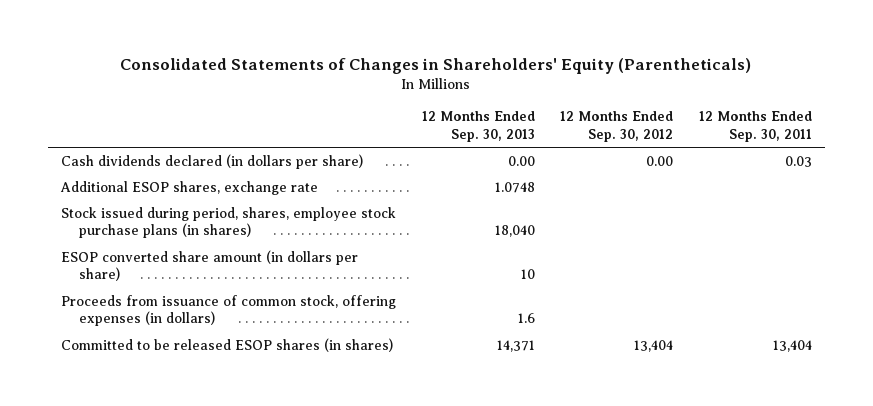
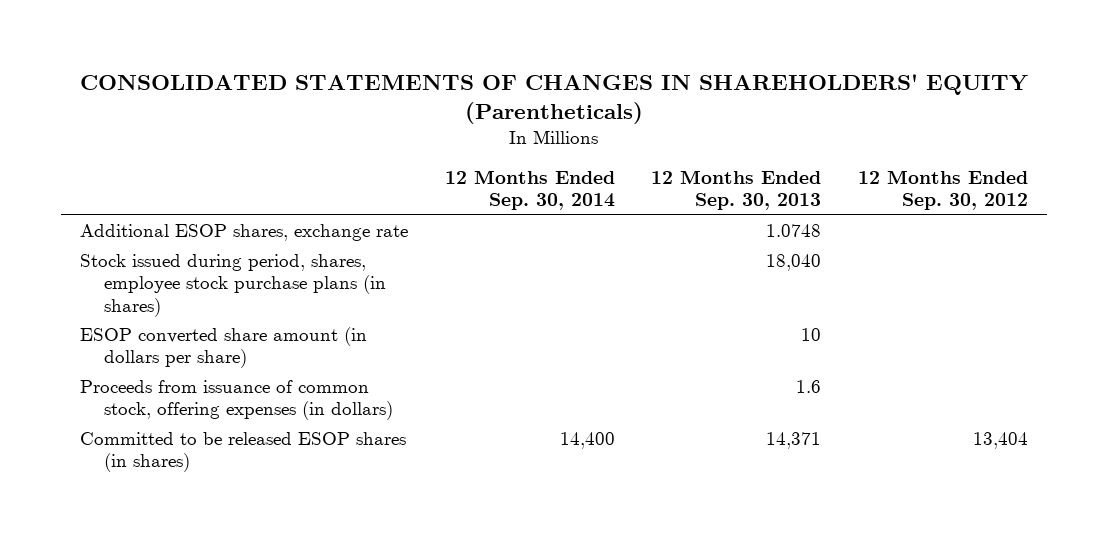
- Consolidated Statements of Changes in Shareholders' Equity (Parentheticals)
+ CONSOLIDATED STATEMENTS OF CHANGES IN SHAREHOLDERS' EQUITY (Parentheticals)
- | 12 Months Ended Sep. 30, 2013 | 12 Months Ended Sep. 30, 2012 | 12 Months Ended Sep. 30, 2011
+ | 12 Months Ended Sep. 30, 2014 | 12 Months Ended Sep. 30, 2013 | 12 Months Ended Sep. 30, 2012
- Cash dividends declared (in dollars per share) | 0.00 | 0.00 | 0.03

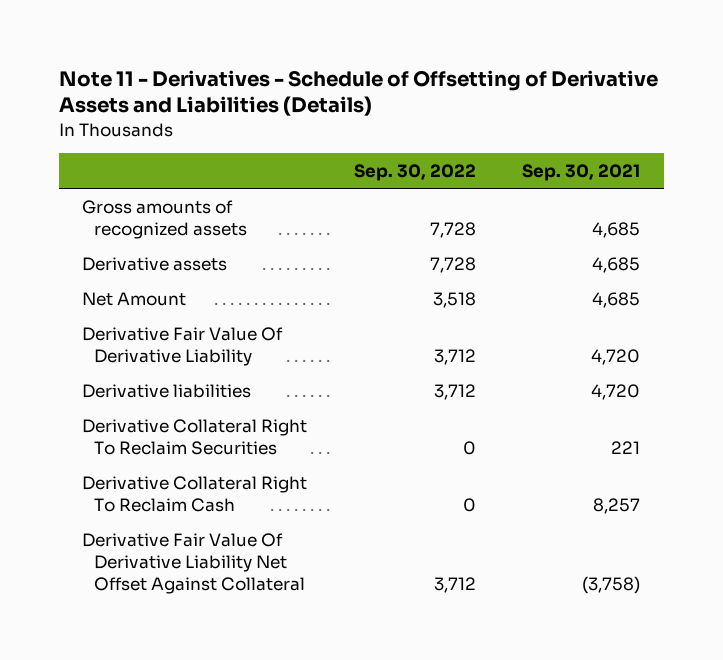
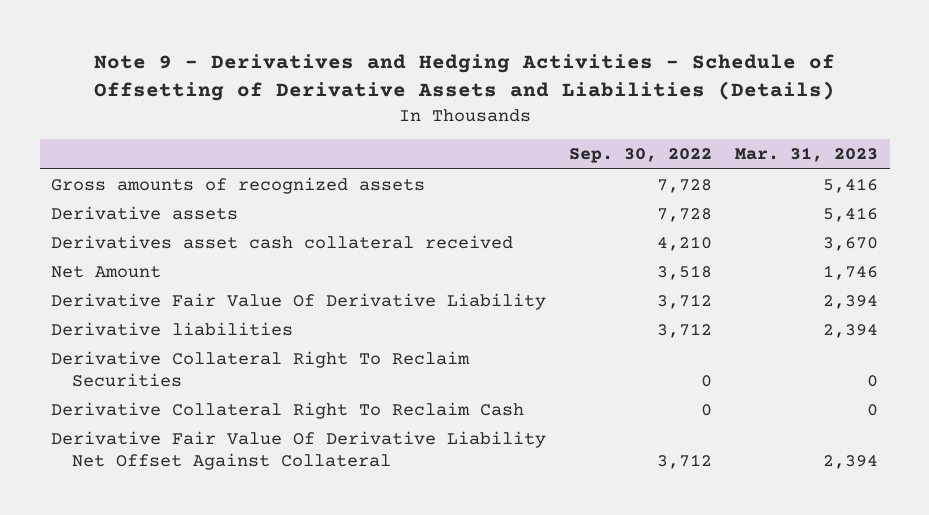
- Note 11 - Derivatives - Schedule of Offsetting of Derivative Assets and Liabilities (Details)
+ Note 9 - Derivatives and Hedging Activities - Schedule of Offsetting of Derivative Assets and Liabilities (Details)
- | Sep. 30, 2022 | Sep. 30, 2021
+ | Sep. 30, 2022 | Mar. 31, 2023
+ Derivatives asset cash collateral received | 4,210 | 3,670

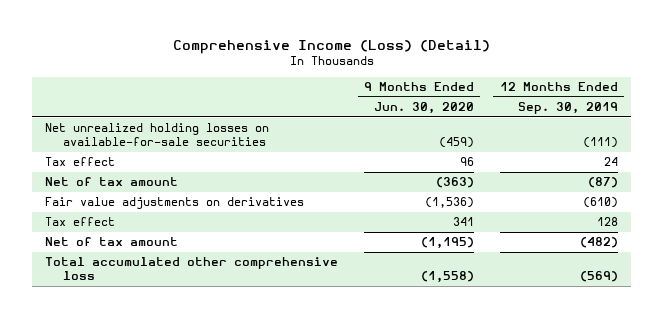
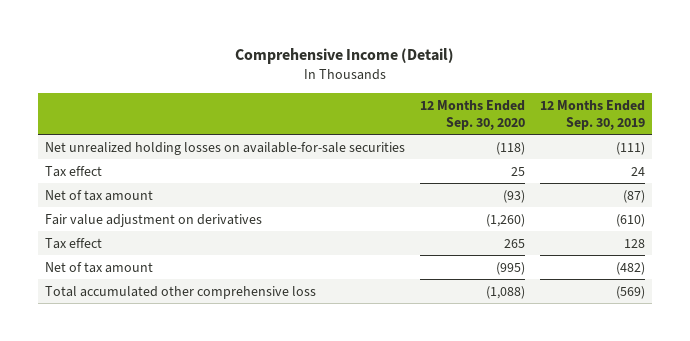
- Comprehensive Income (Loss) (Detail)
+ Comprehensive Income (Detail)
- | 9 Months Ended Jun. 30, 2020 | 12 Months Ended Sep. 30, 2019
+ | 12 Months Ended Sep. 30, 2020 | 12 Months Ended Sep. 30, 2019
- Fair value adjustments on derivatives | (1,536) | (610)
+ Fair value adjustment on derivatives | (1,260) | (610)

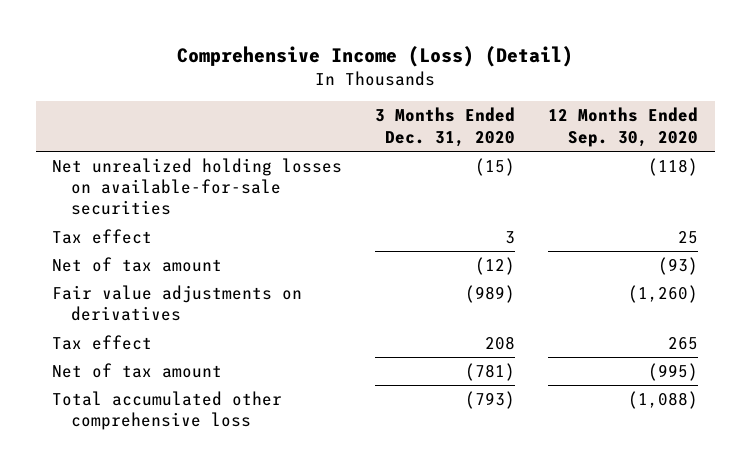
- Comprehensive Income (Detail)
+ Comprehensive Income (Loss) (Detail)
- | 12 Months Ended Sep. 30, 2020 | 12 Months Ended Sep. 30, 2019
+ | 3 Months Ended Dec. 31, 2020 | 12 Months Ended Sep. 30, 2020
- Fair value adjustment on derivatives | (1,260) | (610)
+ Fair value adjustments on derivatives | (989) | (1,260)

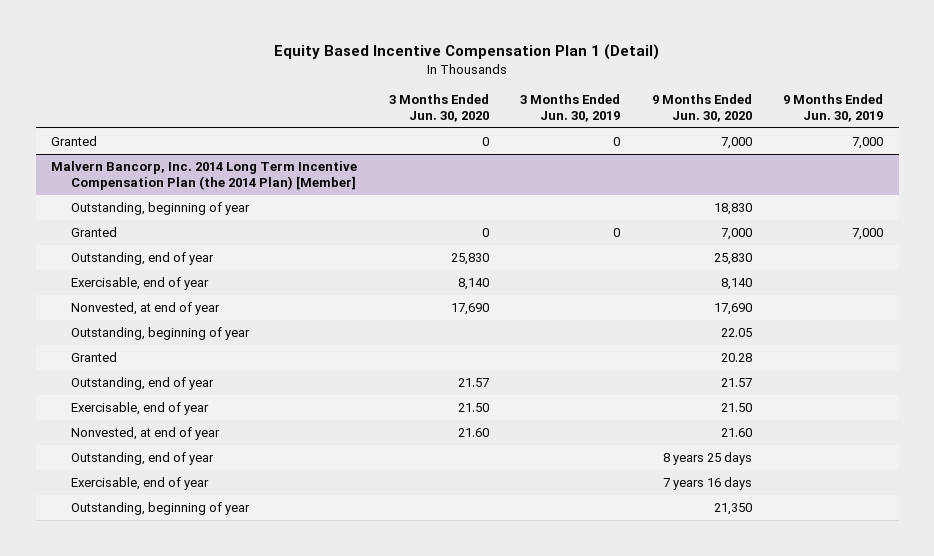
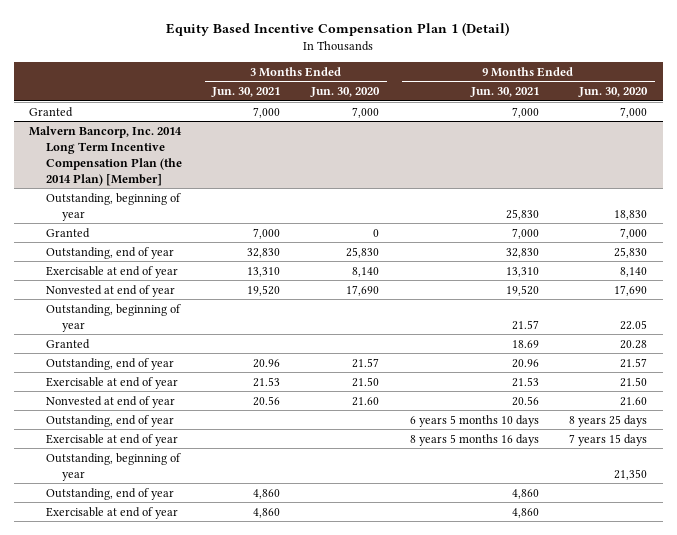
- | 3 Months Ended Jun. 30, 2020 | 3 Months Ended Jun. 30, 2019 | 9 Months Ended Jun. 30, 2020 | 9 Months Ended Jun. 30, 2019
+ | 3 Months Ended Jun. 30, 2021 | 3 Months Ended Jun. 30, 2020 | 9 Months Ended Jun. 30, 2021 | 9 Months Ended Jun. 30, 2020
- Granted | 0 | 0 | 7,000 | 7,000
+ Granted | 7,000 | 7,000 | 7,000 | 7,000
@ Malvern Bancorp, Inc. 2014 Long Term Incentive Compensation Plan (the 2014 Plan) [Member]
- Exercisable, end of year | 8,140 | | 8,140 |
- Nonvested, at end of year | 17,690 | | 17,690 |
+ Exercisable at end of year | 13,310 | 8,140 | 13,310 | 8,140
+ Nonvested at end of year | 19,520 | 17,690 | 19,520 | 17,690
- Exercisable, end of year | 21.50 | | 21.50 |
- Nonvested, at end of year | 21.60 | | 21.60 |
+ Exercisable at end of year | 21.53 | 21.50 | 21.53 | 21.50
+ Nonvested at end of year | 20.56 | 21.60 | 20.56 | 21.60
- Exercisable, end of year | | | 7 years 16 days |
+ Exercisable at end of year | | | 8 years 5 months 16 days | 7 years 15 days
+ Outstanding, end of year | 4,860 | | 4,860 |
+ Exercisable at end of year | 4,860 | | 4,860 |

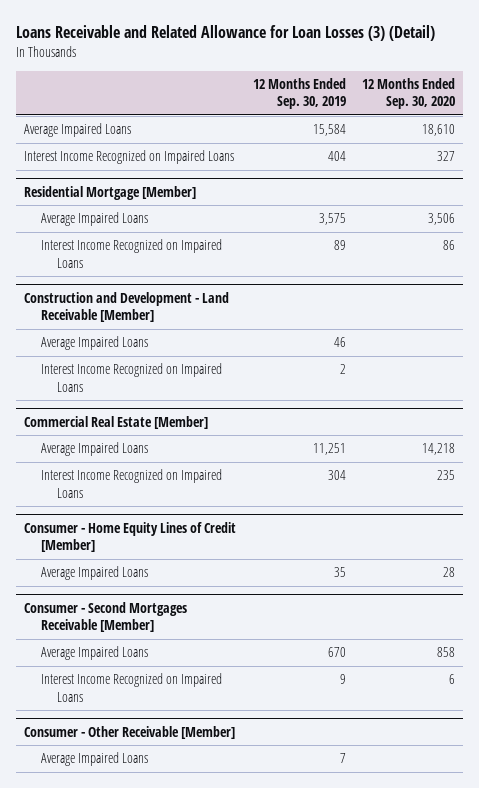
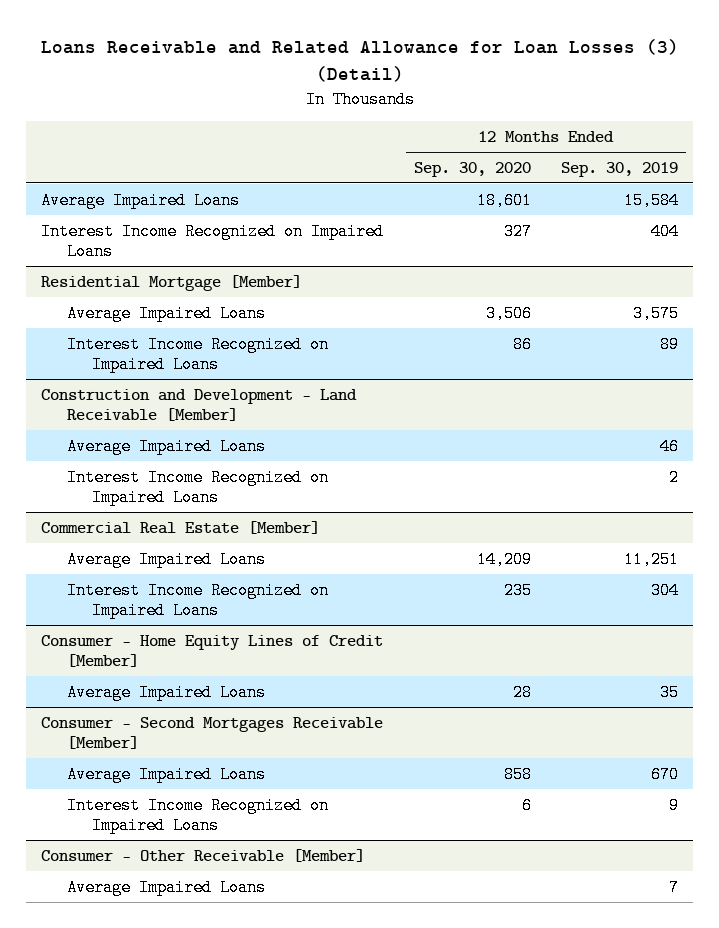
- | 12 Months Ended Sep. 30, 2019 | 12 Months Ended Sep. 30, 2020
+ | 12 Months Ended Sep. 30, 2020 | 12 Months Ended Sep. 30, 2019
- Average Impaired Loans | 15,584 | 18,610
+ Average Impaired Loans | 18,601 | 15,584
@ Commercial Real Estate [Member]
- Average Impaired Loans | 11,251 | 14,218
+ Average Impaired Loans | 14,209 | 11,251

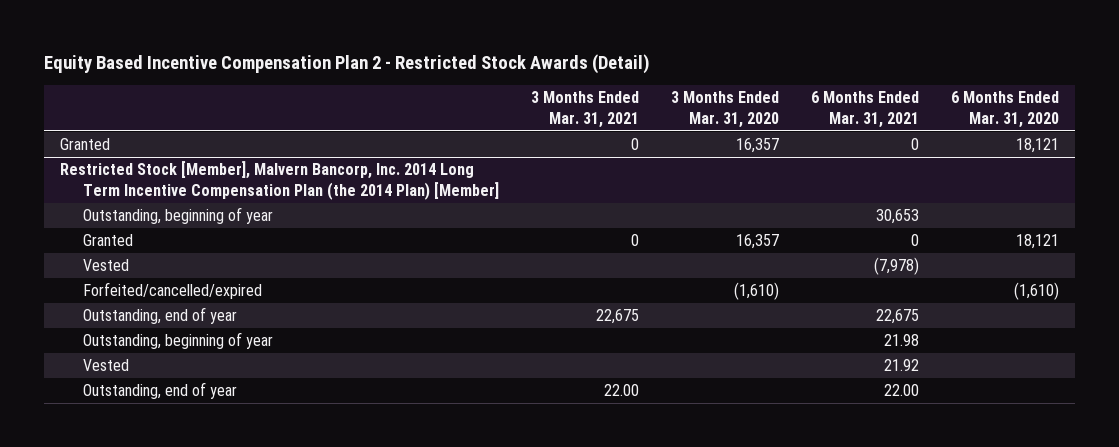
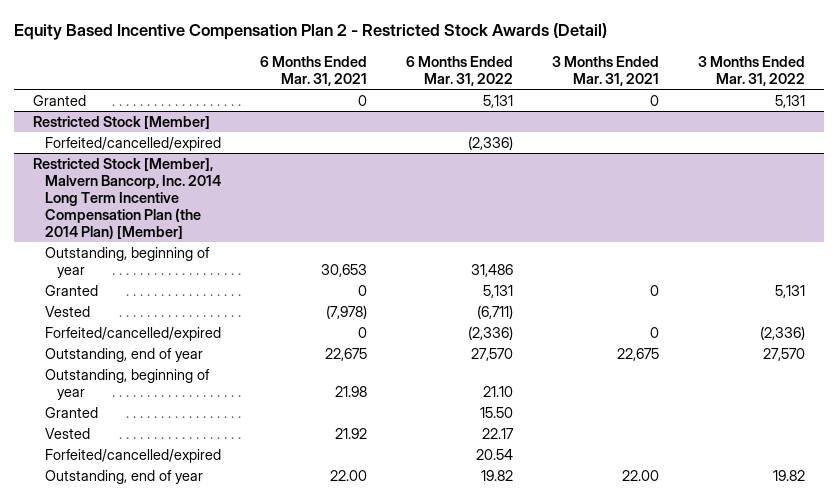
- | 3 Months Ended Mar. 31, 2021 | 3 Months Ended Mar. 31, 2020 | 6 Months Ended Mar. 31, 2021 | 6 Months Ended Mar. 31, 2020
+ | 6 Months Ended Mar. 31, 2021 | 6 Months Ended Mar. 31, 2022 | 3 Months Ended Mar. 31, 2021 | 3 Months Ended Mar. 31, 2022
+ Restricted Stock [Member]
+ Forfeited/cancelled/expired | | (2,336) | |
@ Restricted Stock [Member], Malvern Bancorp, Inc. 2014 Long Term Incentive Compensation Plan (the 2014 Plan) [Member]
+ Forfeited/cancelled/expired | 0 | (2,336) | 0 | (2,336)
+ Granted | | 15.50 | |
moved down: Forfeited/cancelled/expired | | 20.54 | |

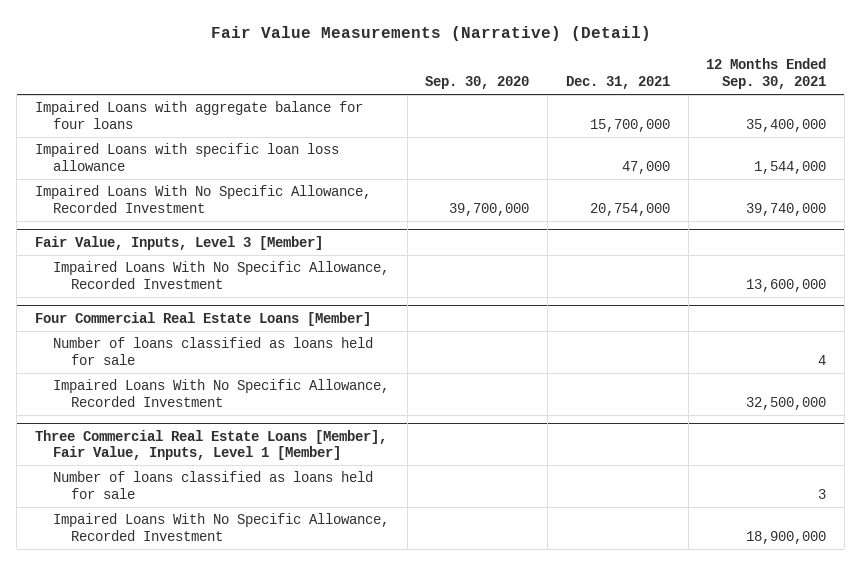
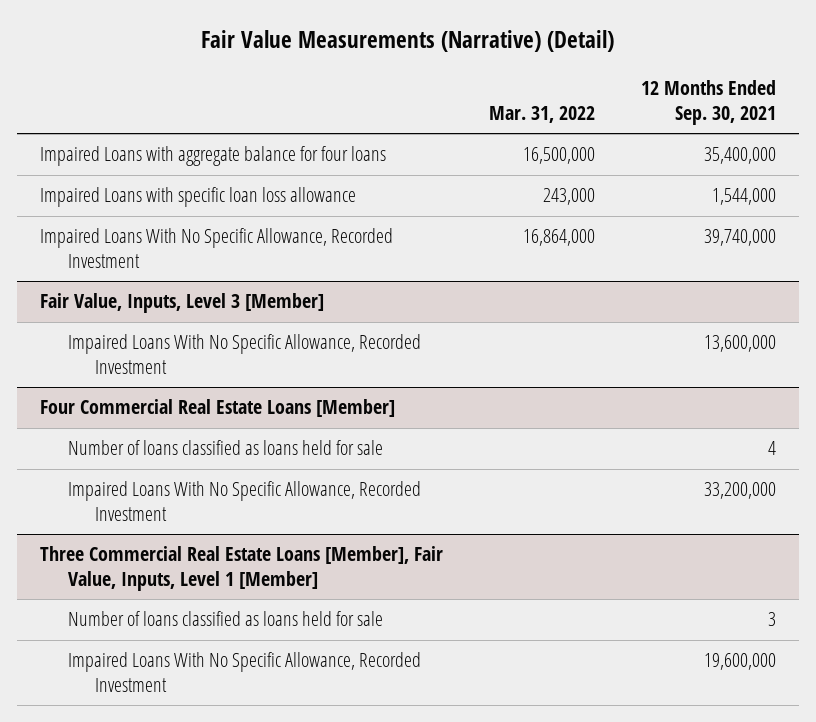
- | Sep. 30, 2020 | Dec. 31, 2021 | 12 Months Ended Sep. 30, 2021
+ | Mar. 31, 2022 | 12 Months Ended Sep. 30, 2021
@ Four Commercial Real Estate Loans [Member]
- Impaired Loans With No Specific Allowance, Recorded Investment | | | 32,500,000
+ Impaired Loans With No Specific Allowance, Recorded Investment | | 33,200,000
@ Three Commercial Real Estate Loans [Member], Fair Value, Inputs, Level 1 [Member]
- Impaired Loans With No Specific Allowance, Recorded Investment | | | 18,900,000
+ Impaired Loans With No Specific Allowance, Recorded Investment | | 19,600,000

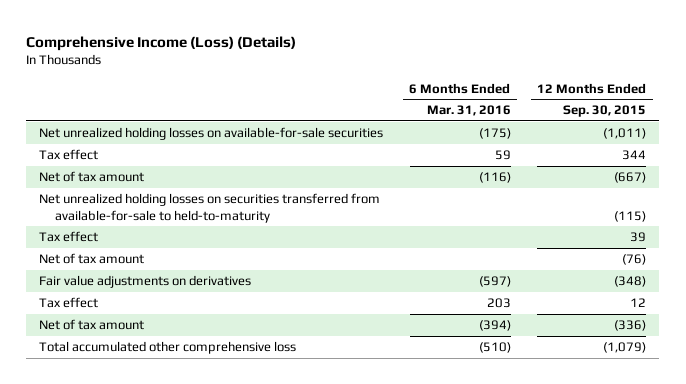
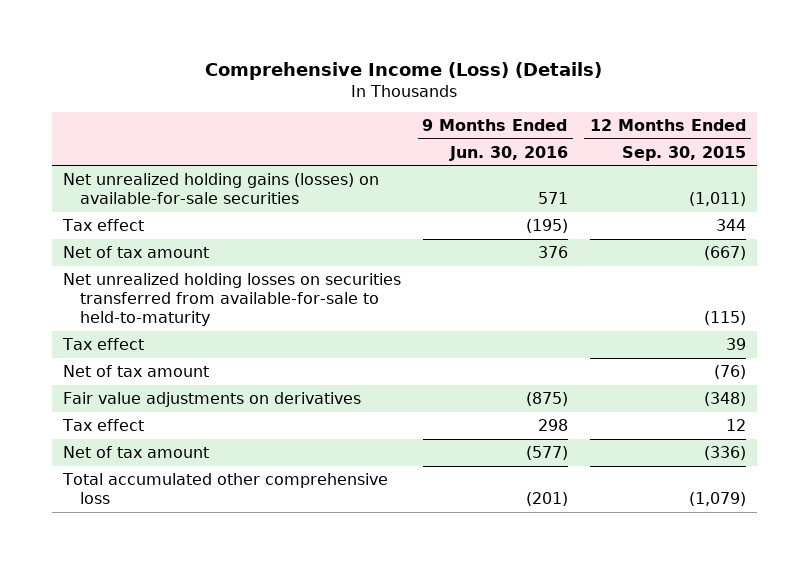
- | 6 Months Ended Mar. 31, 2016 | 12 Months Ended Sep. 30, 2015
+ | 9 Months Ended Jun. 30, 2016 | 12 Months Ended Sep. 30, 2015
- Net unrealized holding losses on available-for-sale securities | (175) | (1,011)
+ Net unrealized holding gains (losses) on available-for-sale securities | 571 | (1,011)

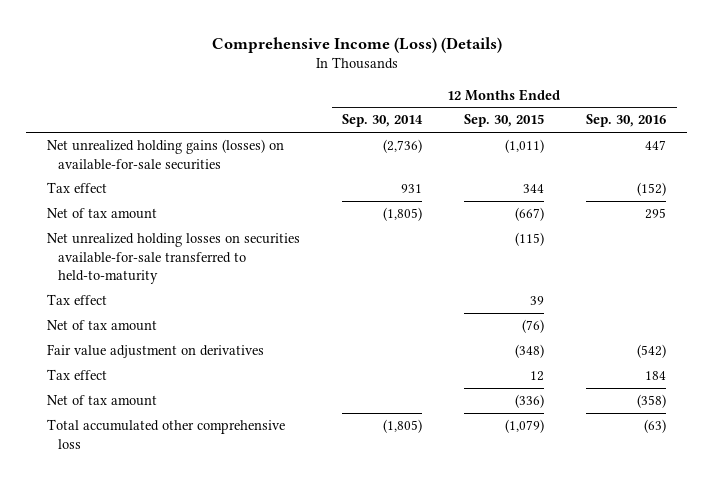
- | 9 Months Ended Jun. 30, 2016 | 12 Months Ended Sep. 30, 2015
+ | 12 Months Ended Sep. 30, 2014 | 12 Months Ended Sep. 30, 2015 | 12 Months Ended Sep. 30, 2016
- Net unrealized holding losses on securities transferred from available-for-sale to held-to-maturity | | (115)
+ Net unrealized holding losses on securities available-for-sale transferred to held-to-maturity | | (115) |
- Fair value adjustments on derivatives | (875) | (348)
+ Fair value adjustment on derivatives | | (348) | (542)

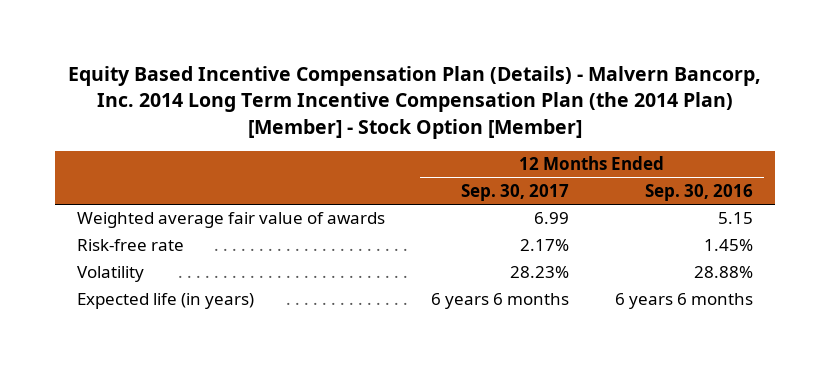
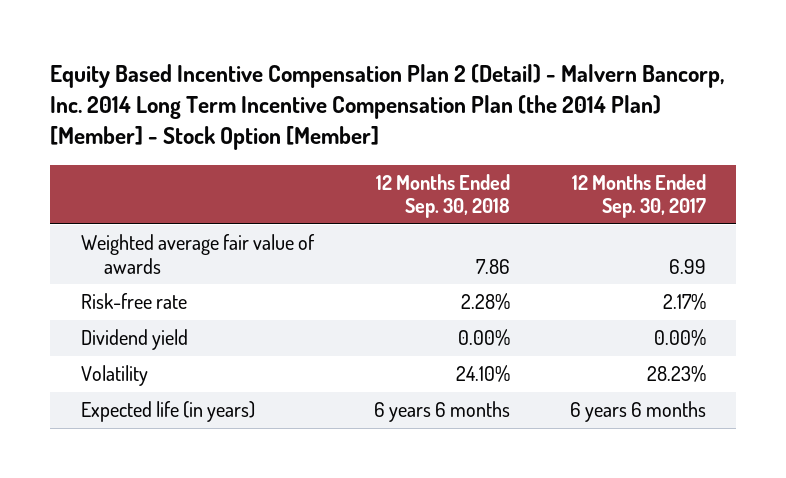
- Equity Based Incentive Compensation Plan (Details) - Malvern Bancorp, Inc. 2014 Long Term Incentive Compensation Plan (the 2014 Plan) [Member] - Stock Option [Member]
+ Equity Based Incentive Compensation Plan 2 (Detail) - Malvern Bancorp, Inc. 2014 Long Term Incentive Compensation Plan (the 2014 Plan) [Member] - Stock Option [Member]
- | 12 Months Ended Sep. 30, 2017 | 12 Months Ended Sep. 30, 2016
+ | 12 Months Ended Sep. 30, 2018 | 12 Months Ended Sep. 30, 2017
+ Dividend yield | 0.00% | 0.00%

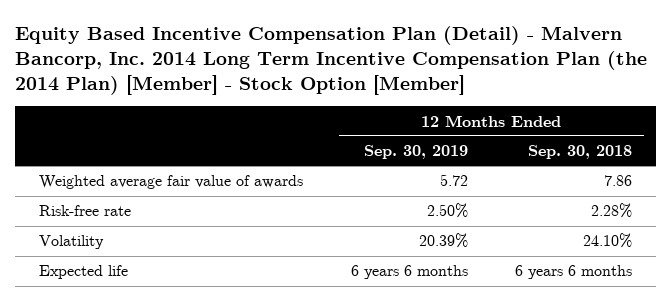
- Equity Based Incentive Compensation Plan 2 (Detail) - Malvern Bancorp, Inc. 2014 Long Term Incentive Compensation Plan (the 2014 Plan) [Member] - Stock Option [Member]
+ Equity Based Incentive Compensation Plan (Detail) - Malvern Bancorp, Inc. 2014 Long Term Incentive Compensation Plan (the 2014 Plan) [Member] - Stock Option [Member]
- | 12 Months Ended Sep. 30, 2018 | 12 Months Ended Sep. 30, 2017
+ | 12 Months Ended Sep. 30, 2019 | 12 Months Ended Sep. 30, 2018
- Dividend yield | 0.00% | 0.00%
- Expected life (in years) | 6 years 6 months | 6 years 6 months
+ Expected life | 6 years 6 months | 6 years 6 months

